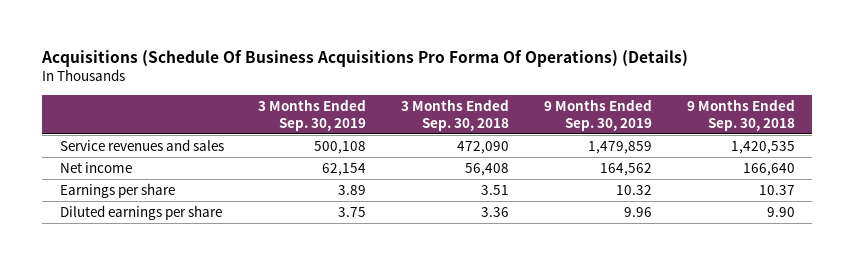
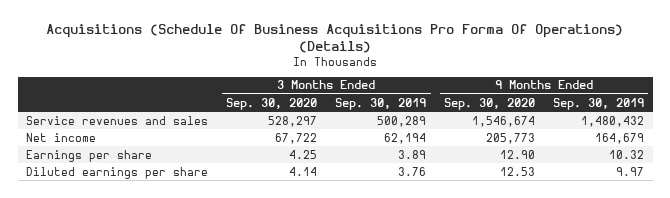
- | 3 Months Ended Sep. 30, 2019 | 3 Months Ended Sep. 30, 2018 | 9 Months Ended Sep. 30, 2019 | 9 Months Ended Sep. 30, 2018
+ | 3 Months Ended Sep. 30, 2020 | 3 Months Ended Sep. 30, 2019 | 9 Months Ended Sep. 30, 2020 | 9 Months Ended Sep. 30, 2019
- Service revenues and sales | 500,108 | 472,090 | 1,479,859 | 1,420,535
- Net income | 62,154 | 56,408 | 164,562 | 166,640
+ Service revenues and sales | 528,297 | 500,289 | 1,546,674 | 1,480,432
+ Net income | 67,722 | 62,194 | 205,773 | 164,679
- Diluted earnings per share | 3.75 | 3.36 | 9.96 | 9.90
+ Diluted earnings per share | 4.14 | 3.76 | 12.53 | 9.97

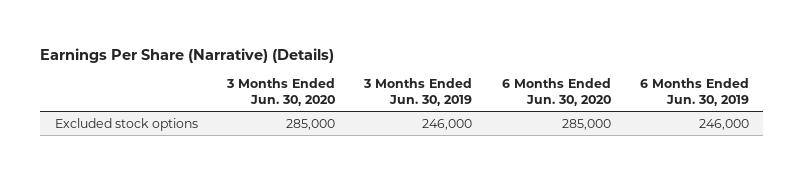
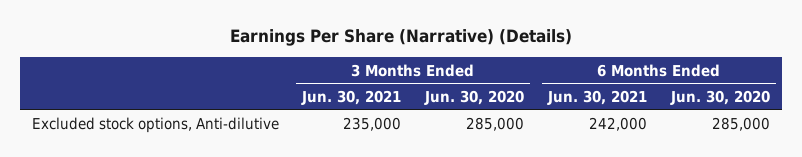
- | 3 Months Ended Jun. 30, 2020 | 3 Months Ended Jun. 30, 2019 | 6 Months Ended Jun. 30, 2020 | 6 Months Ended Jun. 30, 2019
+ | 3 Months Ended Jun. 30, 2021 | 3 Months Ended Jun. 30, 2020 | 6 Months Ended Jun. 30, 2021 | 6 Months Ended Jun. 30, 2020
- Excluded stock options | 285,000 | 246,000 | 285,000 | 246,000
+ Excluded stock options, Anti-dilutive | 235,000 | 285,000 | 242,000 | 285,000

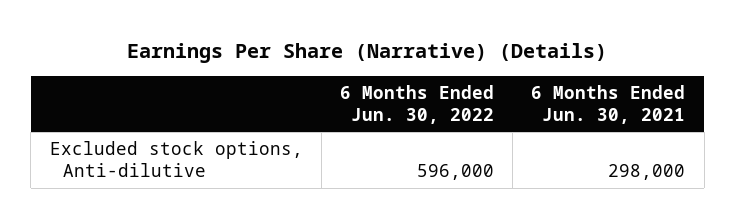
- | 3 Months Ended Jun. 30, 2021 | 3 Months Ended Jun. 30, 2020 | 6 Months Ended Jun. 30, 2021 | 6 Months Ended Jun. 30, 2020
+ | 6 Months Ended Jun. 30, 2022 | 6 Months Ended Jun. 30, 2021
- Excluded stock options, Anti-dilutive | 235,000 | 285,000 | 242,000 | 285,000
+ Excluded stock options, Anti-dilutive | 596,000 | 298,000

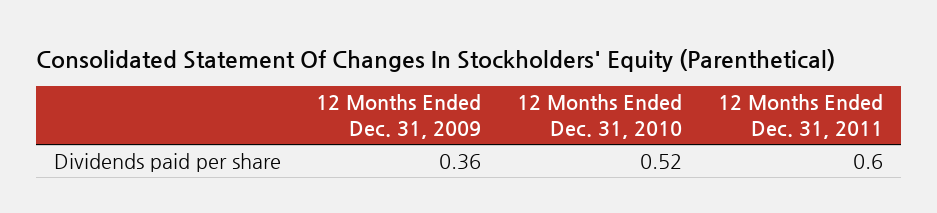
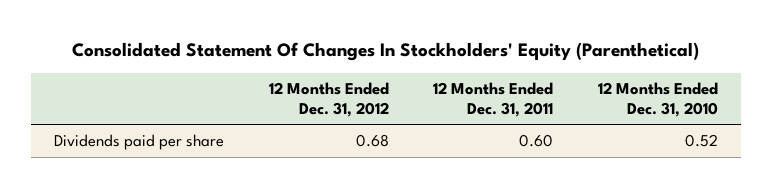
- | 12 Months Ended Dec. 31, 2009 | 12 Months Ended Dec. 31, 2010 | 12 Months Ended Dec. 31, 2011
+ | 12 Months Ended Dec. 31, 2012 | 12 Months Ended Dec. 31, 2011 | 12 Months Ended Dec. 31, 2010
- Dividends paid per share | 0.36 | 0.52 | 0.6
+ Dividends paid per share | 0.68 | 0.60 | 0.52

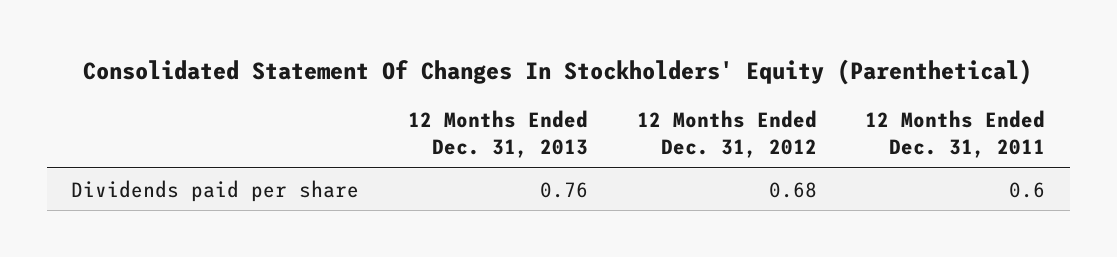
- | 12 Months Ended Dec. 31, 2012 | 12 Months Ended Dec. 31, 2011 | 12 Months Ended Dec. 31, 2010
+ | 12 Months Ended Dec. 31, 2013 | 12 Months Ended Dec. 31, 2012 | 12 Months Ended Dec. 31, 2011
- Dividends paid per share | 0.68 | 0.60 | 0.52
+ Dividends paid per share | 0.76 | 0.68 | 0.6

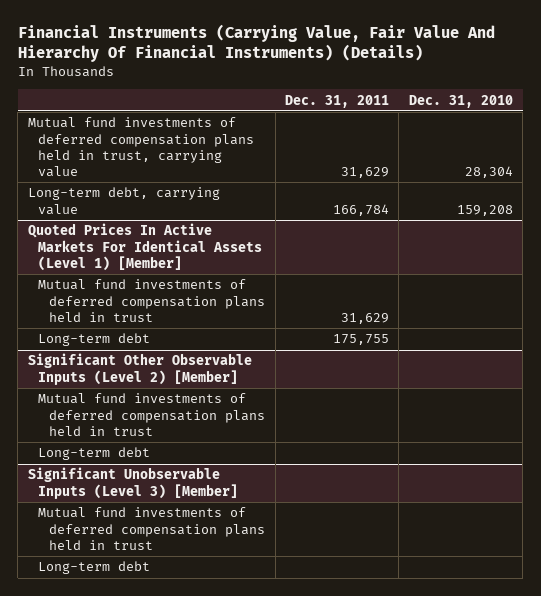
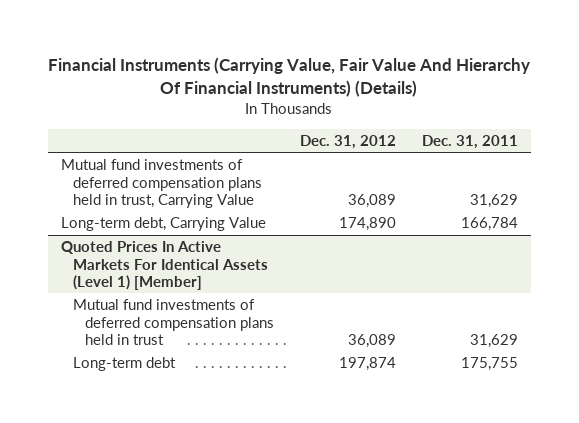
- | Dec. 31, 2011 | Dec. 31, 2010
+ | Dec. 31, 2012 | Dec. 31, 2011
- Mutual fund investments of deferred compensation plans held in trust, carrying value | 31,629 | 28,304
- Long-term debt, carrying value | 166,784 | 159,208
+ Mutual fund investments of deferred compensation plans held in trust, Carrying Value | 36,089 | 31,629
+ Long-term debt, Carrying Value | 174,890 | 166,784
- Significant Other Observable Inputs (Level 2) [Member]
- Mutual fund investments of deferred compensation plans held in trust
- Long-term debt
- Significant Unobservable Inputs (Level 3) [Member]
- Mutual fund investments of deferred compensation plans held in trust
- Long-term debt

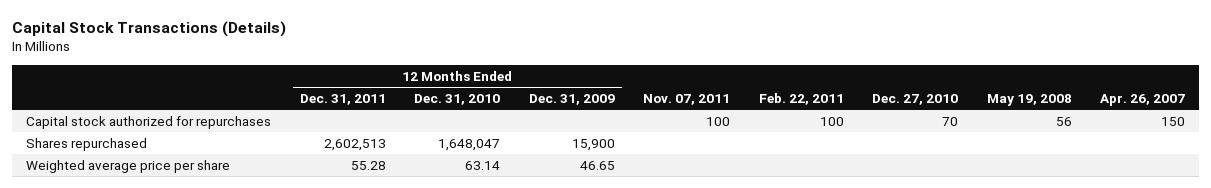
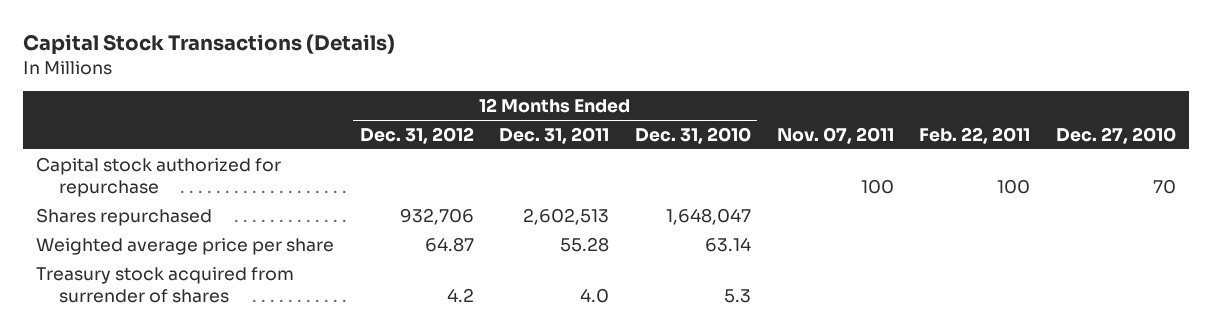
- | 12 Months Ended Dec. 31, 2011 | 12 Months Ended Dec. 31, 2010 | 12 Months Ended Dec. 31, 2009 | Nov. 07, 2011 | Feb. 22, 2011 | Dec. 27, 2010 | May 19, 2008 | Apr. 26, 2007
+ | 12 Months Ended Dec. 31, 2012 | 12 Months Ended Dec. 31, 2011 | 12 Months Ended Dec. 31, 2010 | Nov. 07, 2011 | Feb. 22, 2011 | Dec. 27, 2010
- Capital stock authorized for repurchases | | | | 100 | 100 | 70 | 56 | 150
+ Capital stock authorized for repurchase | | | | 100 | 100 | 70
+ Treasury stock acquired from surrender of shares | 4.2 | 4.0 | 5.3 | | |

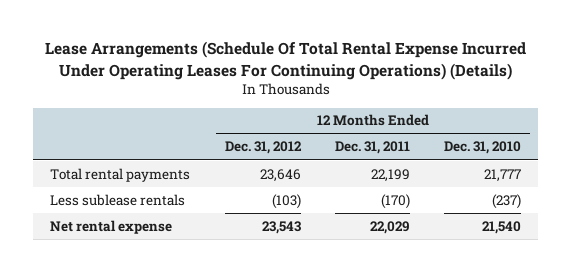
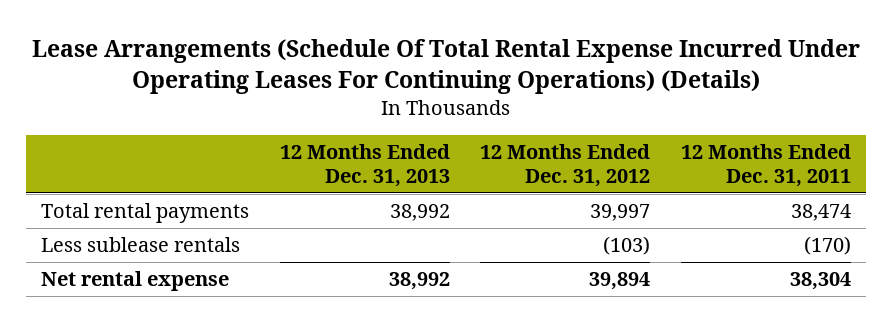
- | 12 Months Ended Dec. 31, 2012 | 12 Months Ended Dec. 31, 2011 | 12 Months Ended Dec. 31, 2010
+ | 12 Months Ended Dec. 31, 2013 | 12 Months Ended Dec. 31, 2012 | 12 Months Ended Dec. 31, 2011
- Total rental payments | 23,646 | 22,199 | 21,777
+ Total rental payments | 38,992 | 39,997 | 38,474
- Net rental expense | 23,543 | 22,029 | 21,540
+ Net rental expense | 38,992 | 39,894 | 38,304

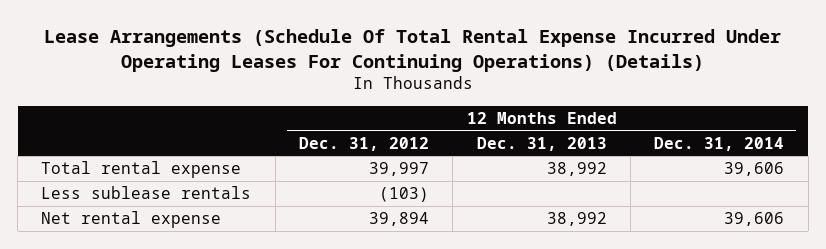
- | 12 Months Ended Dec. 31, 2013 | 12 Months Ended Dec. 31, 2012 | 12 Months Ended Dec. 31, 2011
+ | 12 Months Ended Dec. 31, 2012 | 12 Months Ended Dec. 31, 2013 | 12 Months Ended Dec. 31, 2014
- Total rental payments | 38,992 | 39,997 | 38,474
+ Total rental expense | 39,997 | 38,992 | 39,606

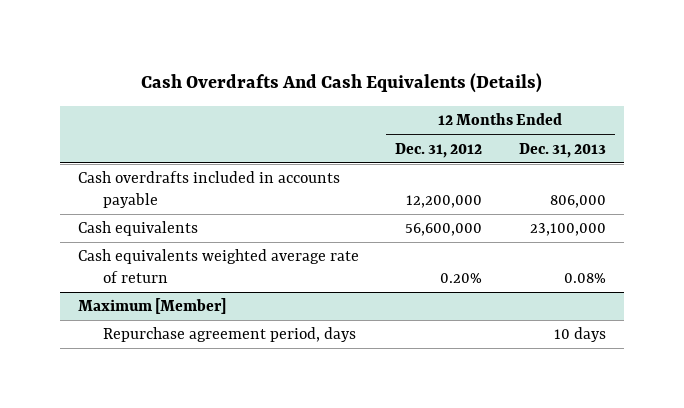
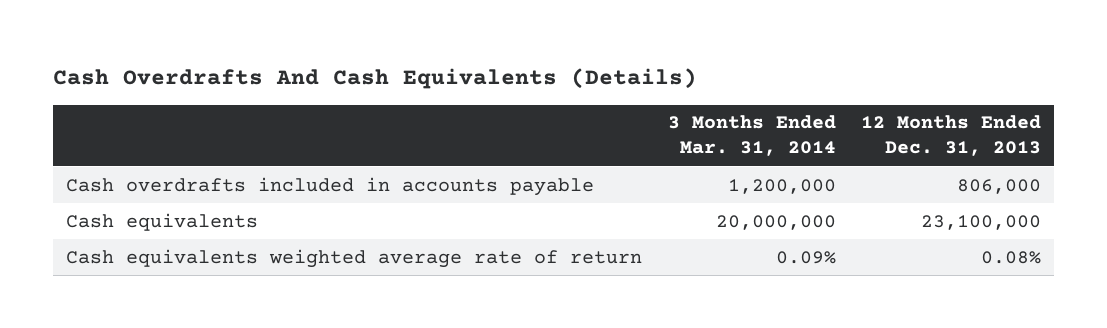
- | 12 Months Ended Dec. 31, 2012 | 12 Months Ended Dec. 31, 2013
+ | 3 Months Ended Mar. 31, 2014 | 12 Months Ended Dec. 31, 2013
- Maximum [Member]
- Repurchase agreement period, days | | 10 days

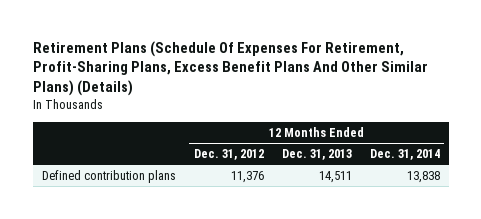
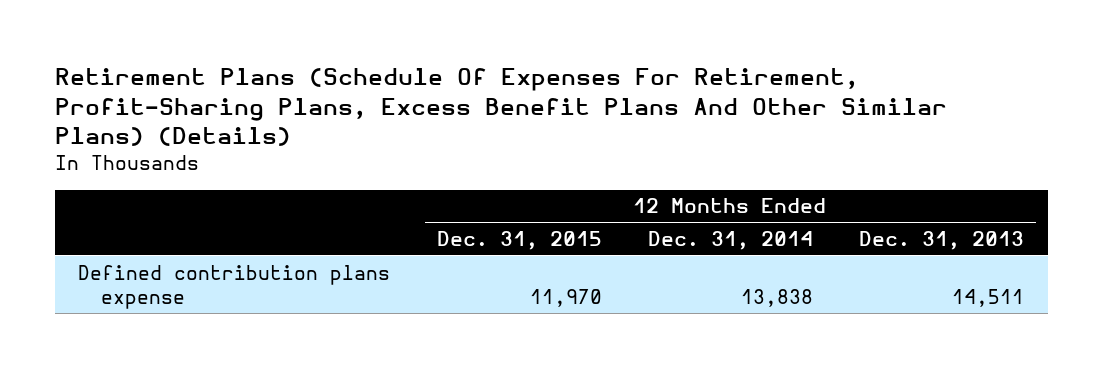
- | 12 Months Ended Dec. 31, 2012 | 12 Months Ended Dec. 31, 2013 | 12 Months Ended Dec. 31, 2014
+ | 12 Months Ended Dec. 31, 2015 | 12 Months Ended Dec. 31, 2014 | 12 Months Ended Dec. 31, 2013
- Defined contribution plans | 11,376 | 14,511 | 13,838
+ Defined contribution plans expense | 11,970 | 13,838 | 14,511

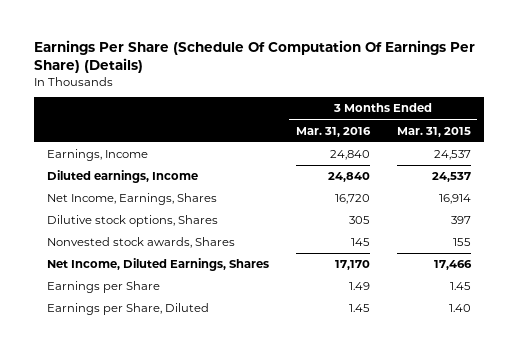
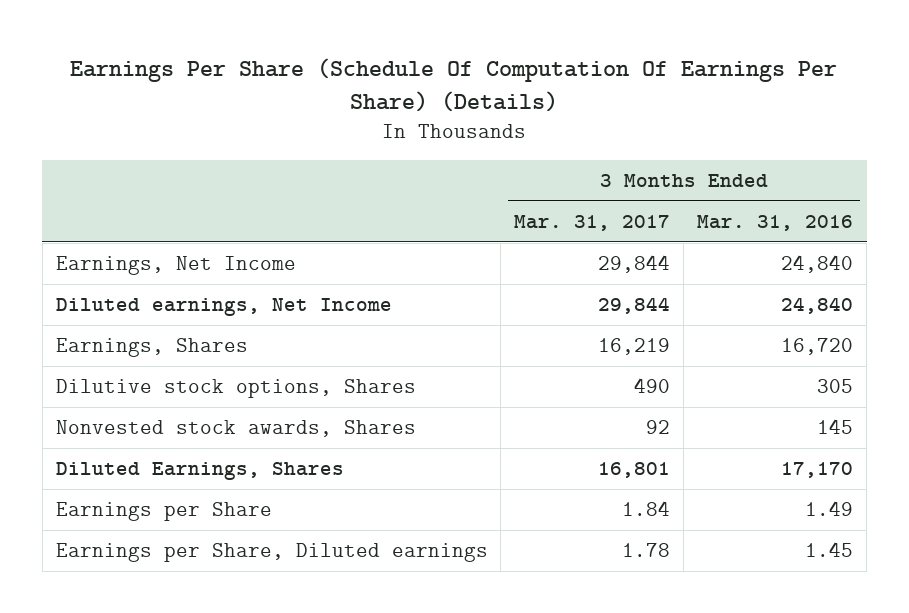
- | 3 Months Ended Mar. 31, 2016 | 3 Months Ended Mar. 31, 2015
+ | 3 Months Ended Mar. 31, 2017 | 3 Months Ended Mar. 31, 2016
- Earnings, Income | 24,840 | 24,537
- Diluted earnings, Income | 24,840 | 24,537
- Net Income, Earnings, Shares | 16,720 | 16,914
+ Earnings, Net Income | 29,844 | 24,840
+ Diluted earnings, Net Income | 29,844 | 24,840
+ Earnings, Shares | 16,219 | 16,720
- Net Income, Diluted Earnings, Shares | 17,170 | 17,466
+ Diluted Earnings, Shares | 16,801 | 17,170
- Earnings per Share, Diluted | 1.45 | 1.40
+ Earnings per Share, Diluted earnings | 1.78 | 1.45

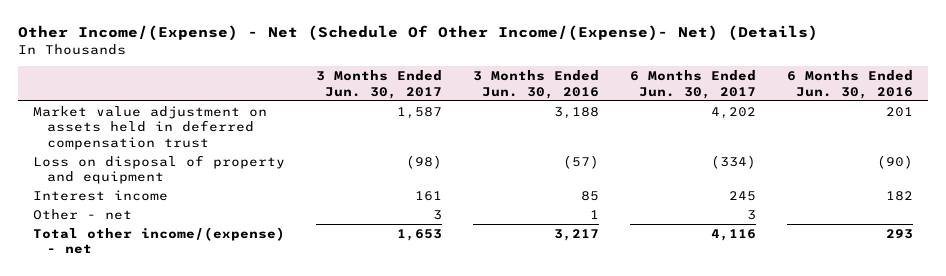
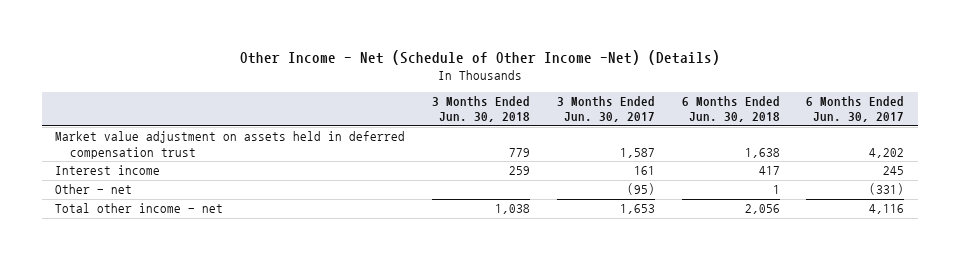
- Other Income/(Expense) - Net (Schedule Of Other Income/(Expense)- Net) (Details)
+ Other Income - Net (Schedule of Other Income -Net) (Details)
- | 3 Months Ended Jun. 30, 2017 | 3 Months Ended Jun. 30, 2016 | 6 Months Ended Jun. 30, 2017 | 6 Months Ended Jun. 30, 2016
+ | 3 Months Ended Jun. 30, 2018 | 3 Months Ended Jun. 30, 2017 | 6 Months Ended Jun. 30, 2018 | 6 Months Ended Jun. 30, 2017
- Loss on disposal of property and equipment | (98) | (57) | (334) | (90)
- Other - net | 3 | 1 | 3 |
- Total other income/(expense) - net | 1,653 | 3,217 | 4,116 | 293
+ Other - net | | (95) | 1 | (331)
+ Total other income - net | 1,038 | 1,653 | 2,056 | 4,116

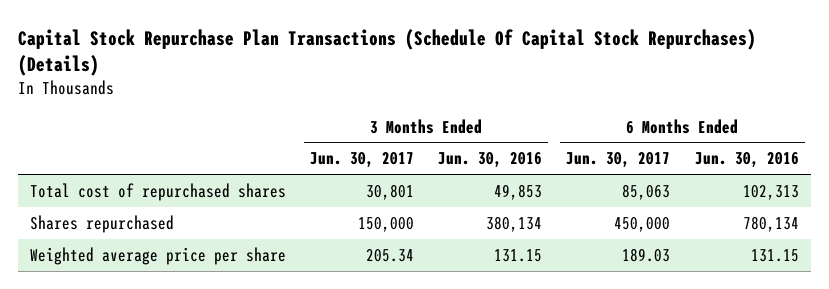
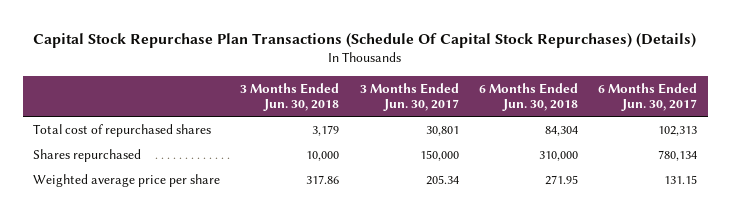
- | 3 Months Ended Jun. 30, 2017 | 3 Months Ended Jun. 30, 2016 | 6 Months Ended Jun. 30, 2017 | 6 Months Ended Jun. 30, 2016
+ | 3 Months Ended Jun. 30, 2018 | 3 Months Ended Jun. 30, 2017 | 6 Months Ended Jun. 30, 2018 | 6 Months Ended Jun. 30, 2017
- Total cost of repurchased shares | 30,801 | 49,853 | 85,063 | 102,313
- Shares repurchased | 150,000 | 380,134 | 450,000 | 780,134
- Weighted average price per share | 205.34 | 131.15 | 189.03 | 131.15
+ Total cost of repurchased shares | 3,179 | 30,801 | 84,304 | 102,313
+ Shares repurchased | 10,000 | 150,000 | 310,000 | 780,134
+ Weighted average price per share | 317.86 | 205.34 | 271.95 | 131.15

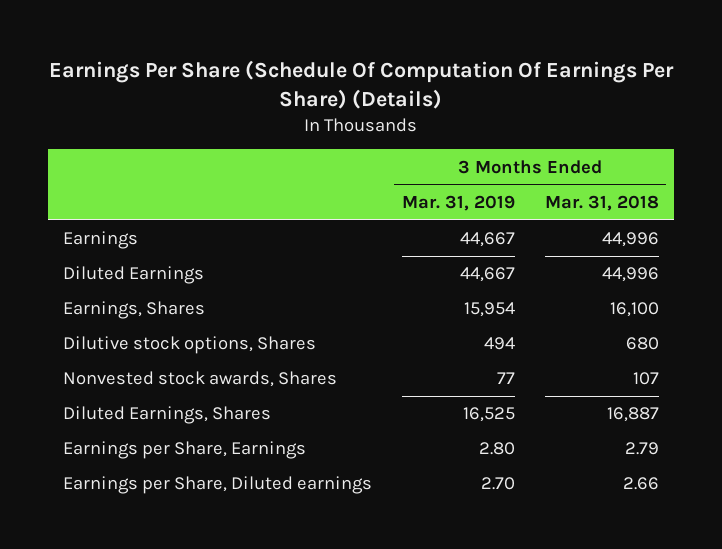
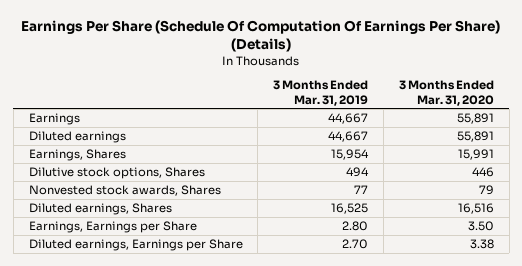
- | 3 Months Ended Mar. 31, 2019 | 3 Months Ended Mar. 31, 2018
+ | 3 Months Ended Mar. 31, 2019 | 3 Months Ended Mar. 31, 2020
- Diluted Earnings | 44,667 | 44,996
+ Diluted earnings | 44,667 | 55,891
- Diluted Earnings, Shares | 16,525 | 16,887
- Earnings per Share, Earnings | 2.80 | 2.79
- Earnings per Share, Diluted earnings | 2.70 | 2.66
+ Diluted earnings, Shares | 16,525 | 16,516
+ Earnings, Earnings per Share | 2.80 | 3.50
+ Diluted earnings, Earnings per Share | 2.70 | 3.38

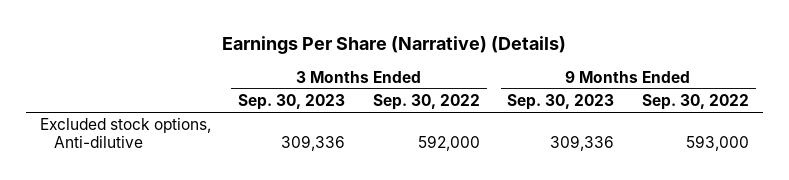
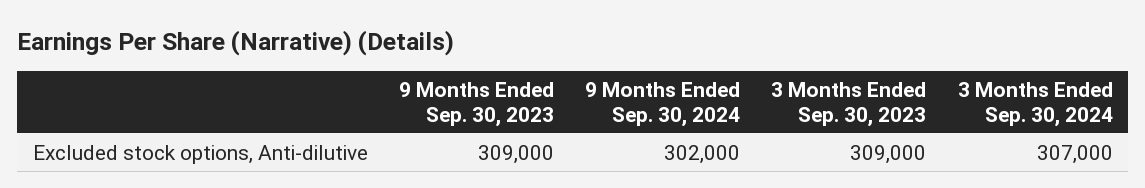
- | 3 Months Ended Sep. 30, 2023 | 3 Months Ended Sep. 30, 2022 | 9 Months Ended Sep. 30, 2023 | 9 Months Ended Sep. 30, 2022
+ | 9 Months Ended Sep. 30, 2023 | 9 Months Ended Sep. 30, 2024 | 3 Months Ended Sep. 30, 2023 | 3 Months Ended Sep. 30, 2024
- Excluded stock options, Anti-dilutive | 309,336 | 592,000 | 309,336 | 593,000
+ Excluded stock options, Anti-dilutive | 309,000 | 302,000 | 309,000 | 307,000

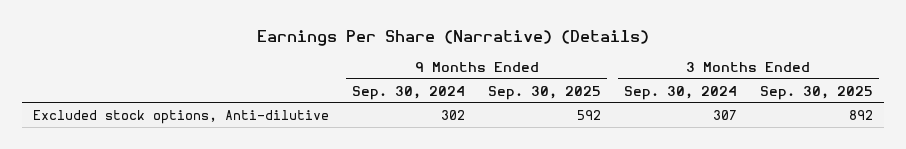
- | 9 Months Ended Sep. 30, 2023 | 9 Months Ended Sep. 30, 2024 | 3 Months Ended Sep. 30, 2023 | 3 Months Ended Sep. 30, 2024
+ | 9 Months Ended Sep. 30, 2024 | 9 Months Ended Sep. 30, 2025 | 3 Months Ended Sep. 30, 2024 | 3 Months Ended Sep. 30, 2025
- Excluded stock options, Anti-dilutive | 309,000 | 302,000 | 309,000 | 307,000
+ Excluded stock options, Anti-dilutive | 302 | 592 | 307 | 892

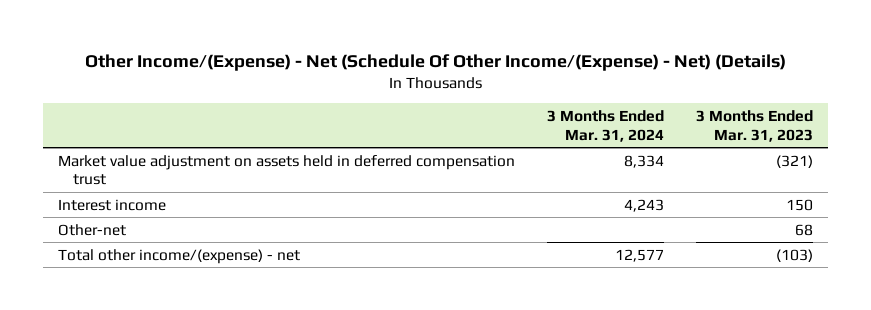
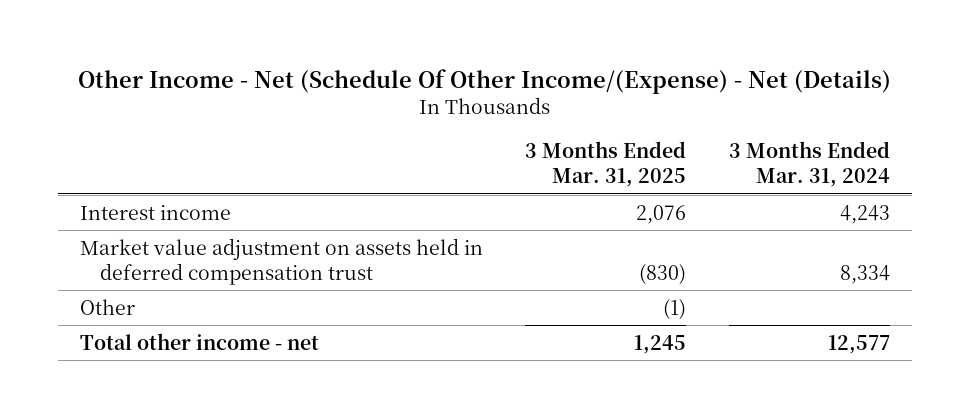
- Other Income/(Expense) - Net (Schedule Of Other Income/(Expense) - Net) (Details)
+ Other Income - Net (Schedule Of Other Income/(Expense) - Net (Details)
- | 3 Months Ended Mar. 31, 2024 | 3 Months Ended Mar. 31, 2023
+ | 3 Months Ended Mar. 31, 2025 | 3 Months Ended Mar. 31, 2024
- Other-net | | 68
- Total other income/(expense) - net | 12,577 | (103)
moved down: Market value adjustment on assets held in deferred compensation trust | (830) | 8,334
+ Other | (1) |
+ Total other income - net | 1,245 | 12,577

